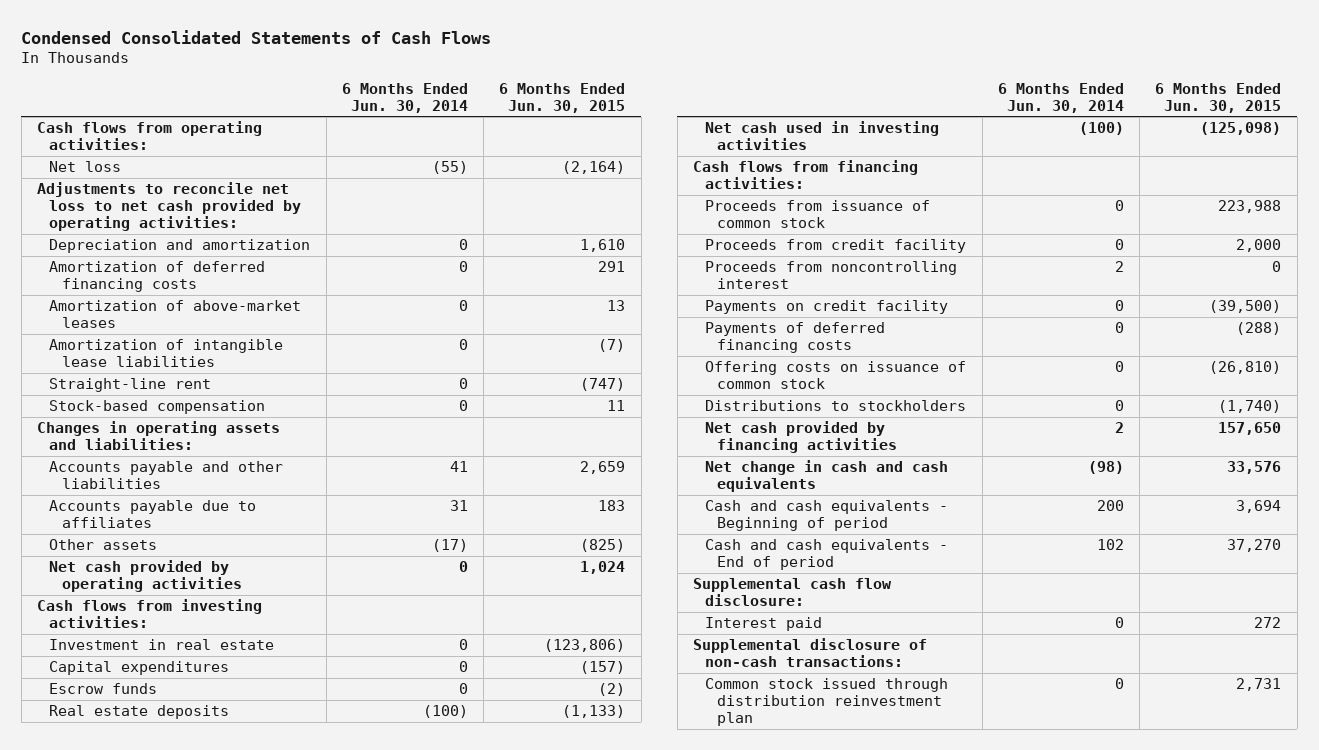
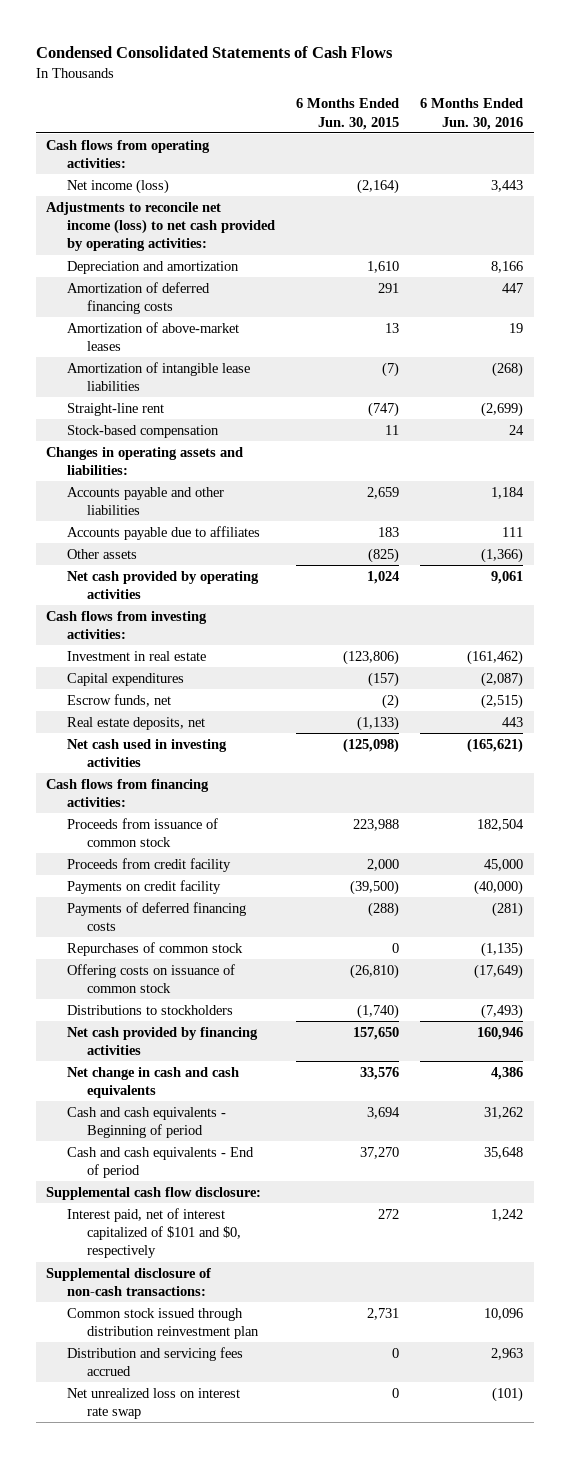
- | 6 Months Ended Jun. 30, 2014 | 6 Months Ended Jun. 30, 2015
+ | 6 Months Ended Jun. 30, 2015 | 6 Months Ended Jun. 30, 2016
- Net loss | (55) | (2,164)
- Adjustments to reconcile net loss to net cash provided by operating activities:
+ Net income (loss) | (2,164) | 3,443
+ Adjustments to reconcile net income (loss) to net cash provided by operating activities:
- Escrow funds | 0 | (2)
- Real estate deposits | (100) | (1,133)
+ Escrow funds, net | (2) | (2,515)
+ Real estate deposits, net | (1,133) | 443
- Proceeds from noncontrolling interest | 2 | 0
+ Repurchases of common stock | 0 | (1,135)
- Interest paid | 0 | 272
+ Interest paid, net of interest capitalized of $101 and $0, respectively | 272 | 1,242
+ Distribution and servicing fees accrued | 0 | 2,963
+ Net unrealized loss on interest rate swap | 0 | (101)

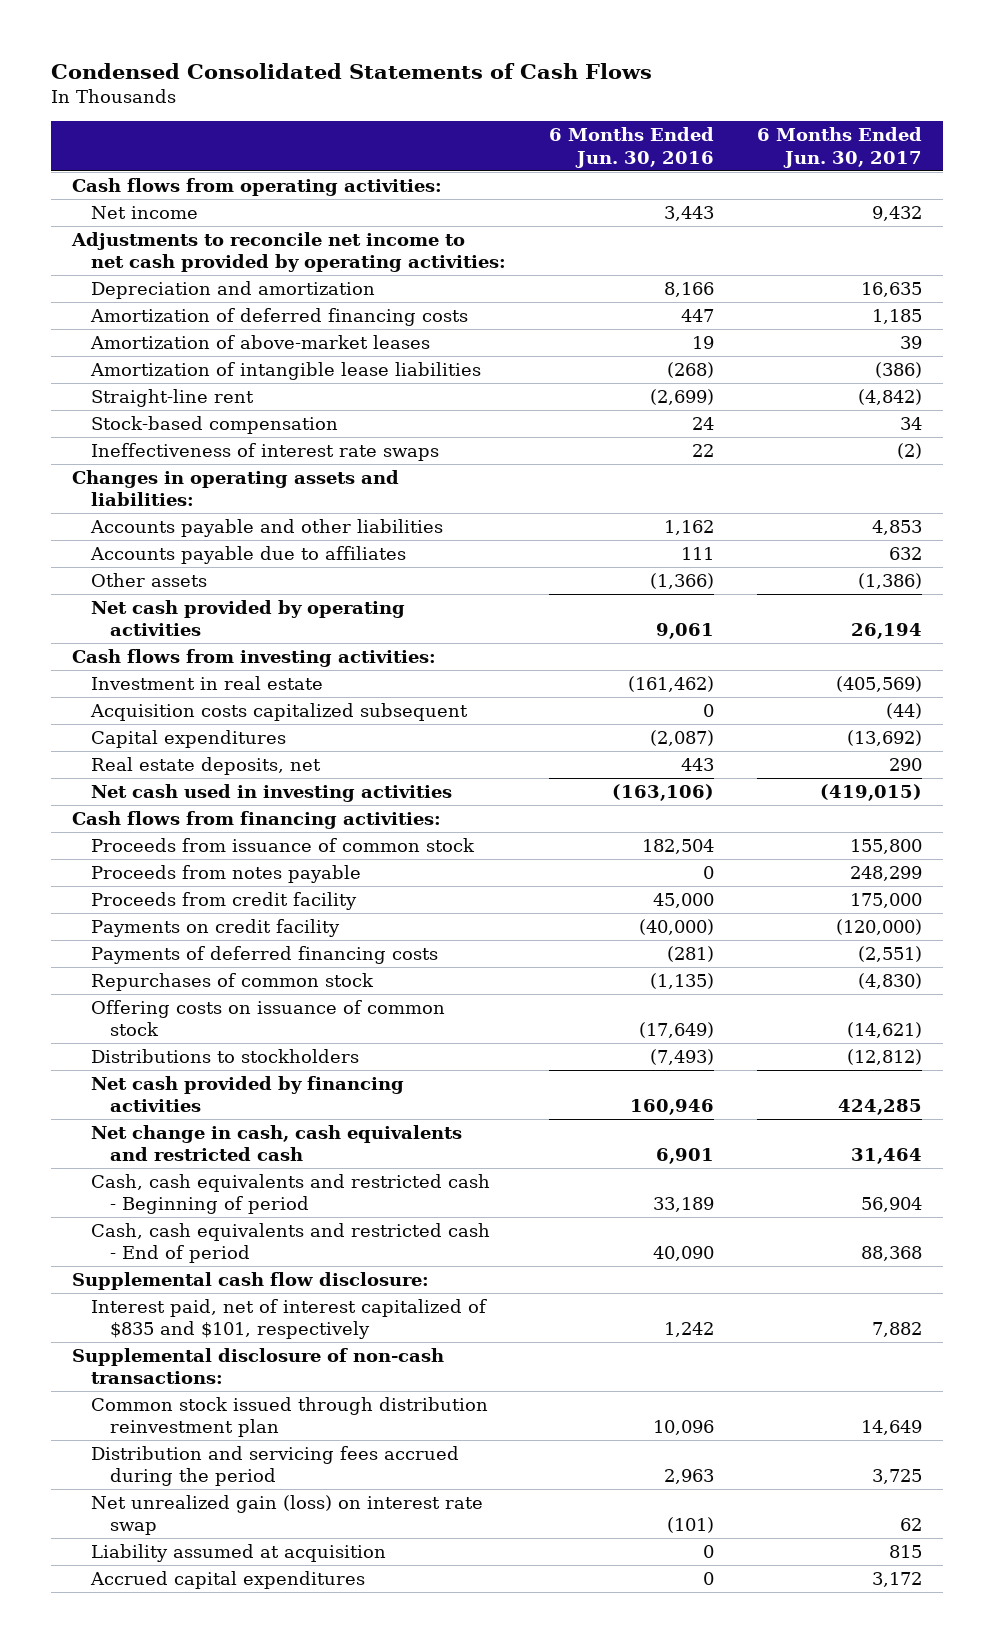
- | 6 Months Ended Jun. 30, 2015 | 6 Months Ended Jun. 30, 2016
+ | 6 Months Ended Jun. 30, 2016 | 6 Months Ended Jun. 30, 2017
- Net income (loss) | (2,164) | 3,443
- Adjustments to reconcile net income (loss) to net cash provided by operating activities:
+ Net income | 3,443 | 9,432
+ Adjustments to reconcile net income to net cash provided by operating activities:
+ Ineffectiveness of interest rate swaps | 22 | (2)
- Accounts payable and other liabilities | 2,659 | 1,184
+ Accounts payable and other liabilities | 1,162 | 4,853
+ Acquisition costs capitalized subsequent | 0 | (44)
- Escrow funds, net | (2) | (2,515)
- Net cash used in investing activities | (125,098) | (165,621)
+ Net cash used in investing activities | (163,106) | (419,015)
+ Proceeds from notes payable | 0 | 248,299
- Net change in cash and cash equivalents | 33,576 | 4,386
- Cash and cash equivalents - Beginning of period | 3,694 | 31,262
- Cash and cash equivalents - End of period | 37,270 | 35,648
+ Net change in cash, cash equivalents and restricted cash | 6,901 | 31,464
+ Cash, cash equivalents and restricted cash - Beginning of period | 33,189 | 56,904
+ Cash, cash equivalents and restricted cash - End of period | 40,090 | 88,368
- Interest paid, net of interest capitalized of $101 and $0, respectively | 272 | 1,242
+ Interest paid, net of interest capitalized of $835 and $101, respectively | 1,242 | 7,882
- Distribution and servicing fees accrued | 0 | 2,963
- Net unrealized loss on interest rate swap | 0 | (101)
+ Distribution and servicing fees accrued during the period | 2,963 | 3,725
+ Net unrealized gain (loss) on interest rate swap | (101) | 62
+ Liability assumed at acquisition | 0 | 815
+ Accrued capital expenditures | 0 | 3,172

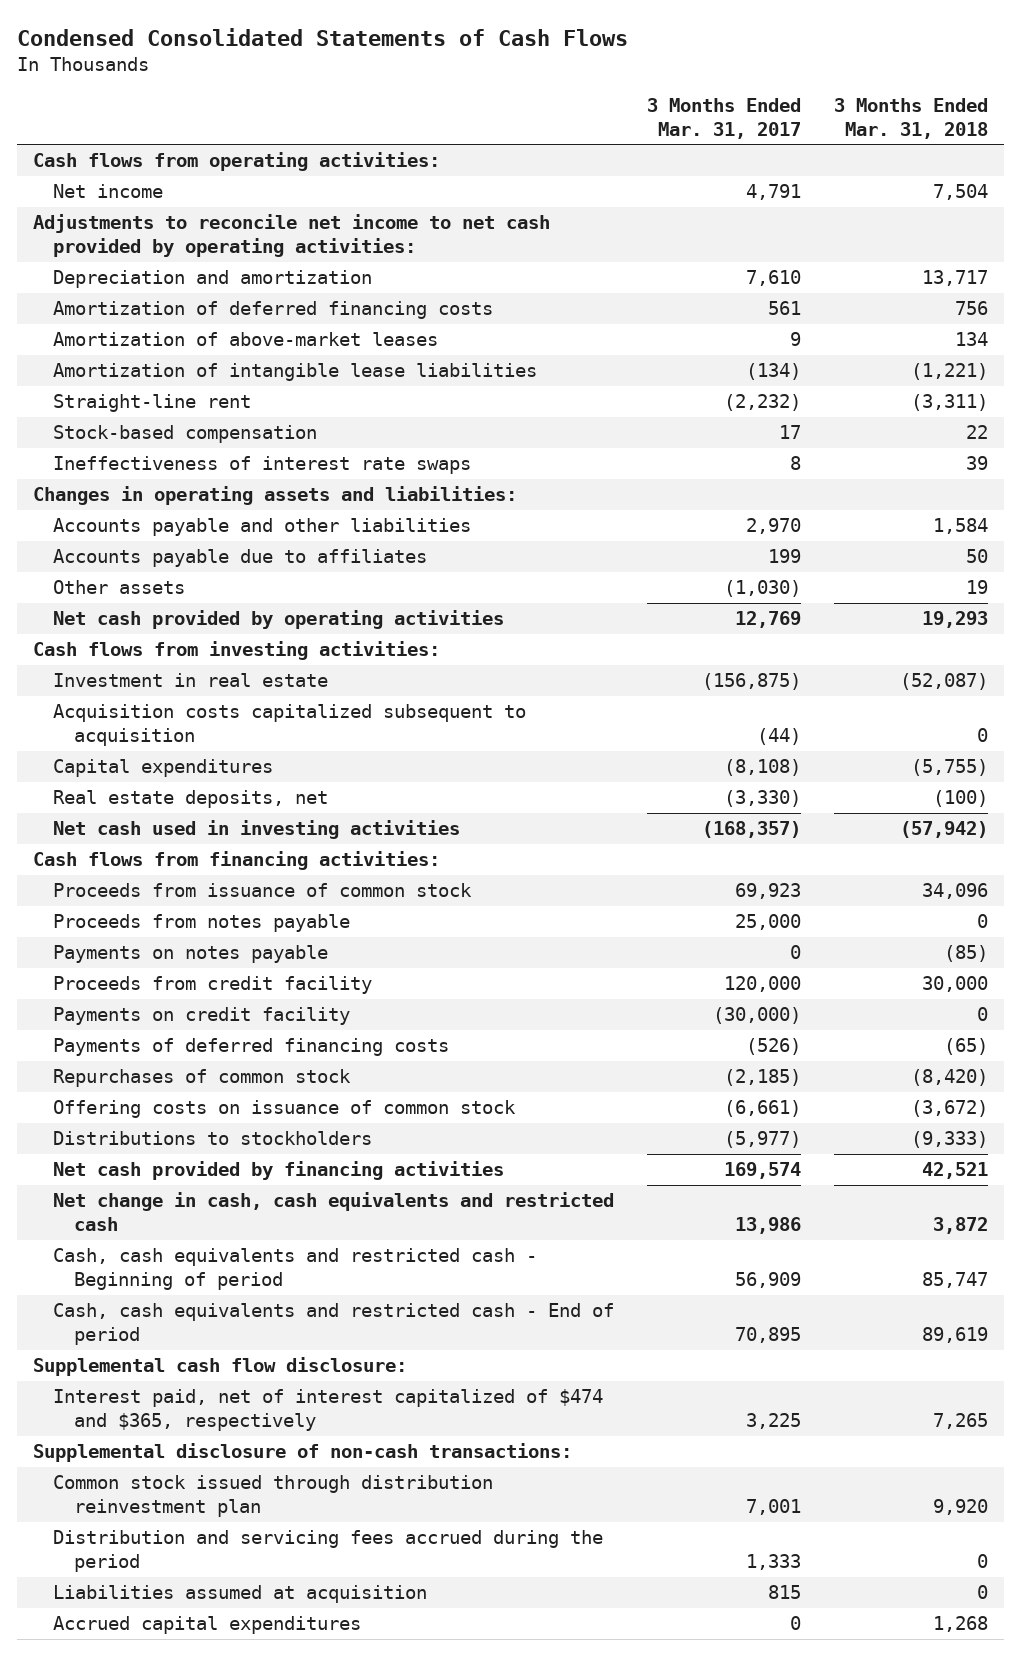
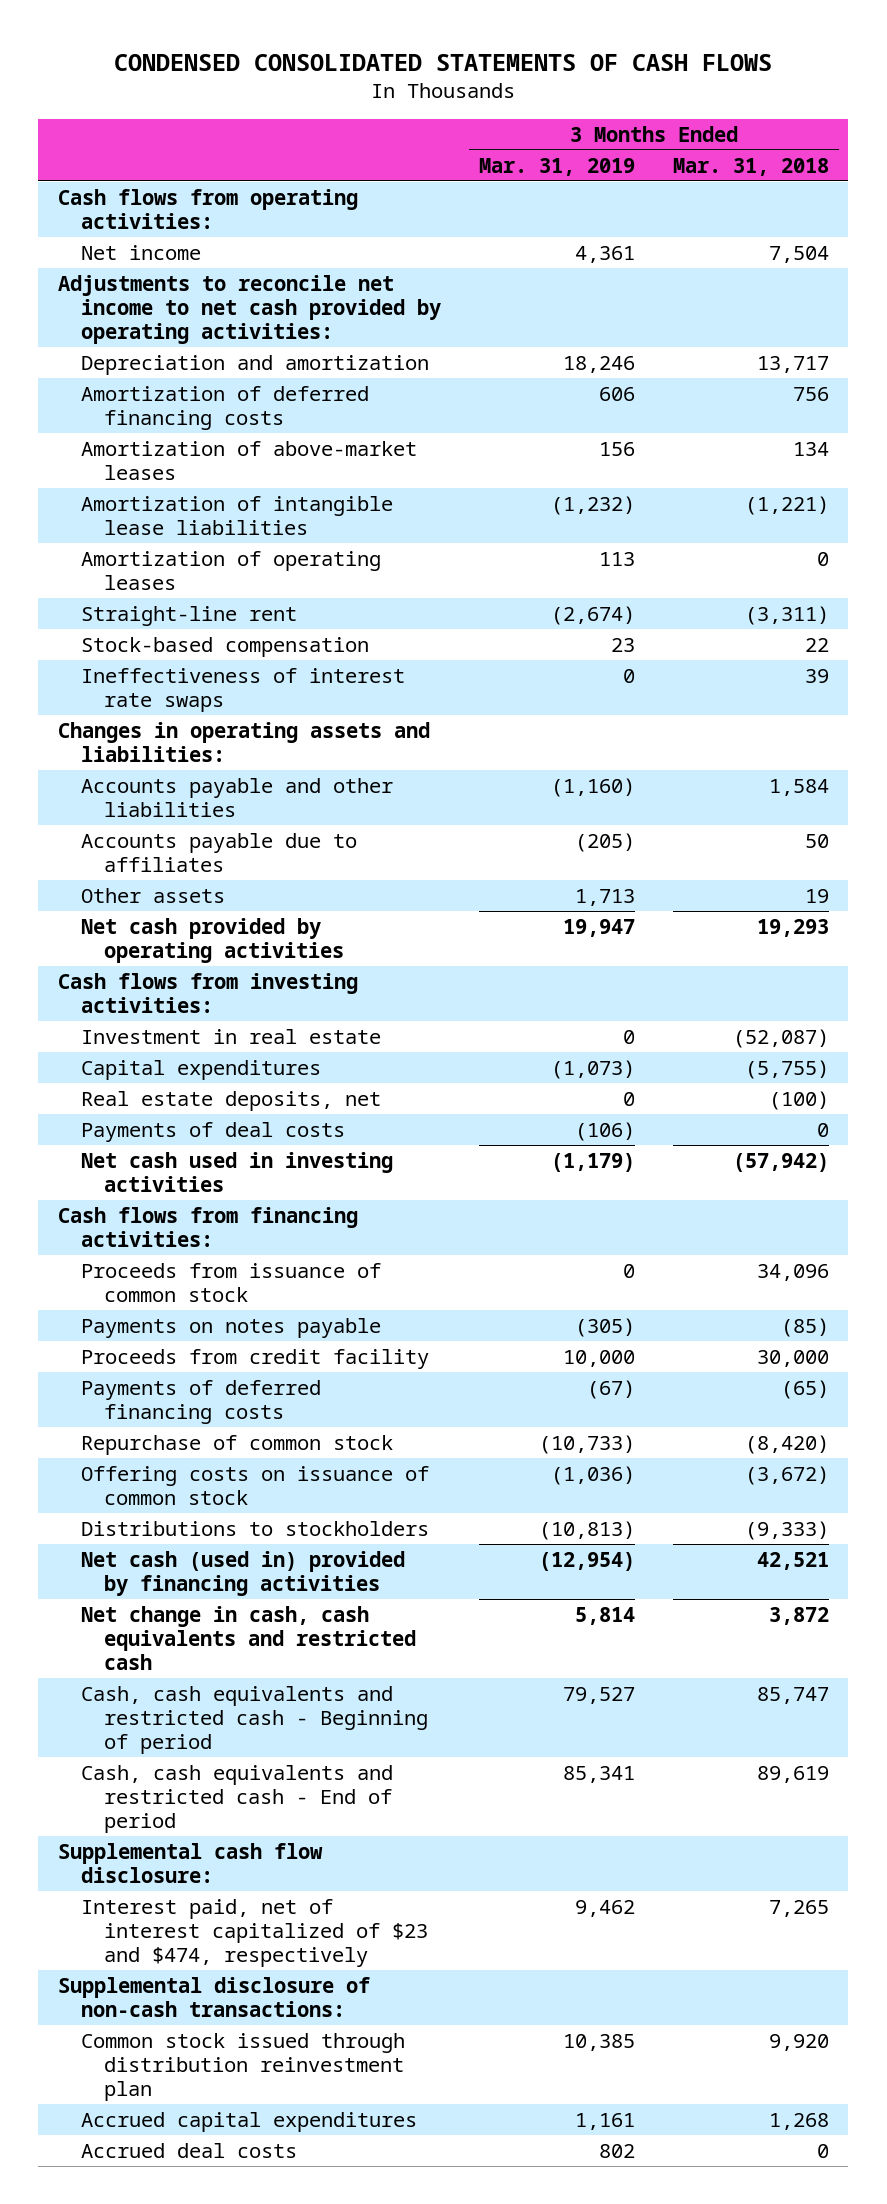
- Condensed Consolidated Statements of Cash Flows
+ CONDENSED CONSOLIDATED STATEMENTS OF CASH FLOWS
- | 3 Months Ended Mar. 31, 2017 | 3 Months Ended Mar. 31, 2018
+ | 3 Months Ended Mar. 31, 2019 | 3 Months Ended Mar. 31, 2018
+ Amortization of operating leases | 113 | 0
- Acquisition costs capitalized subsequent to acquisition | (44) | 0
+ Payments of deal costs | (106) | 0
- Proceeds from notes payable | 25,000 | 0
- Payments on credit facility | (30,000) | 0
- Repurchases of common stock | (2,185) | (8,420)
+ Repurchase of common stock | (10,733) | (8,420)
- Net cash provided by financing activities | 169,574 | 42,521
+ Net cash (used in) provided by financing activities | (12,954) | 42,521
- Interest paid, net of interest capitalized of $474 and $365, respectively | 3,225 | 7,265
+ Interest paid, net of interest capitalized of $23 and $474, respectively | 9,462 | 7,265
- Distribution and servicing fees accrued during the period | 1,333 | 0
- Liabilities assumed at acquisition | 815 | 0
+ Accrued deal costs | 802 | 0

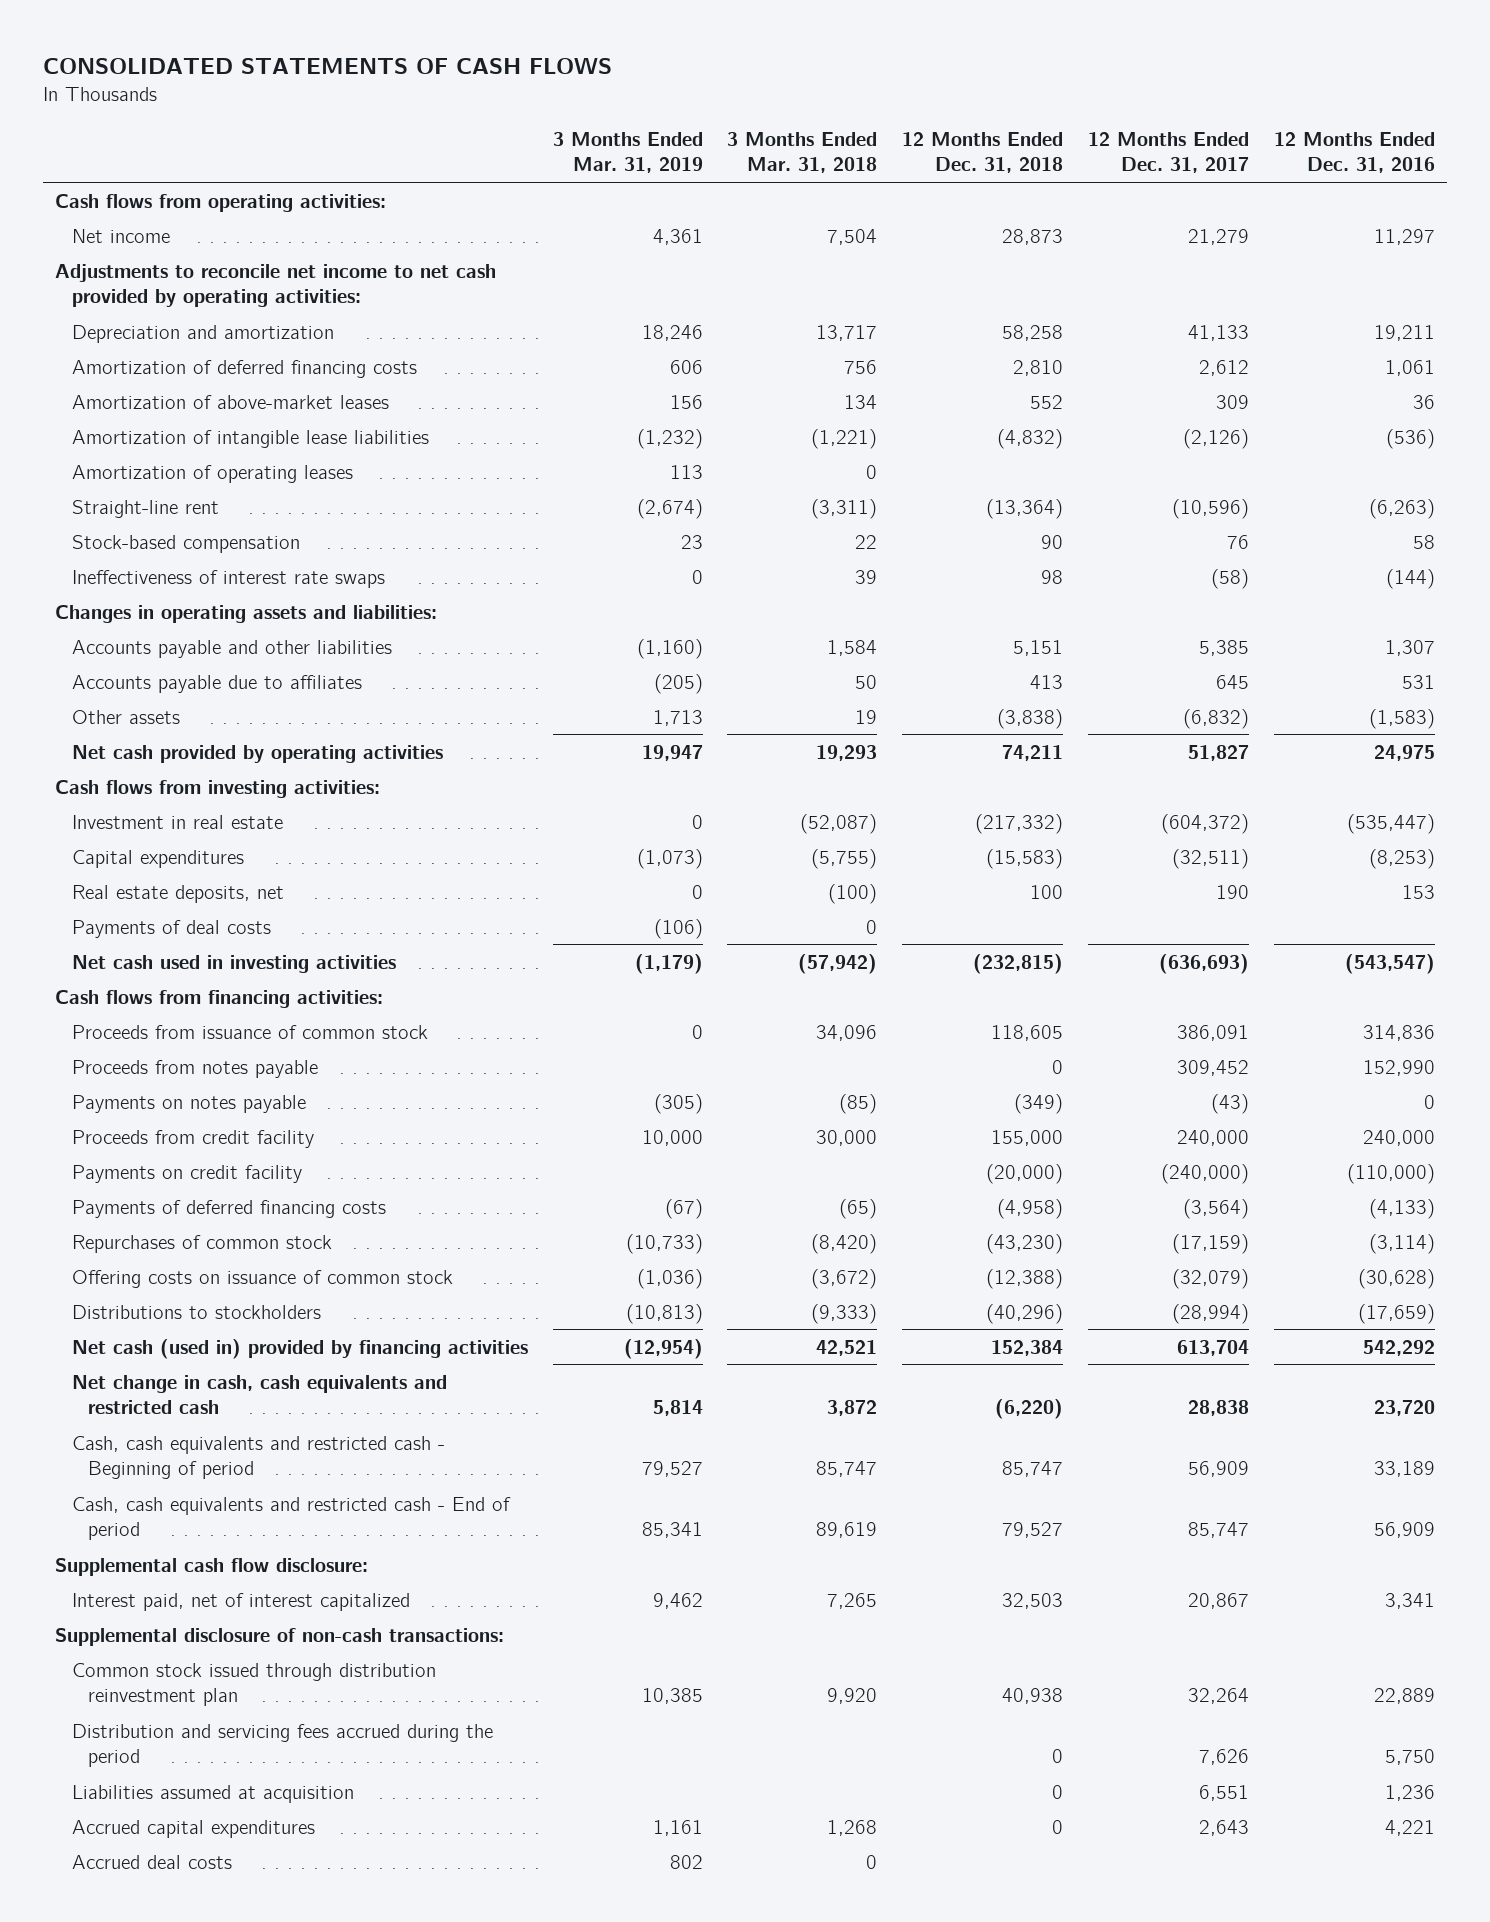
- CONDENSED CONSOLIDATED STATEMENTS OF CASH FLOWS
+ CONSOLIDATED STATEMENTS OF CASH FLOWS
- | 3 Months Ended Mar. 31, 2019 | 3 Months Ended Mar. 31, 2018
+ | 3 Months Ended Mar. 31, 2019 | 3 Months Ended Mar. 31, 2018 | 12 Months Ended Dec. 31, 2018 | 12 Months Ended Dec. 31, 2017 | 12 Months Ended Dec. 31, 2016
+ Proceeds from notes payable | | | 0 | 309,452 | 152,990
+ Payments on credit facility | | | (20,000) | (240,000) | (110,000)
- Repurchase of common stock | (10,733) | (8,420)
+ Repurchases of common stock | (10,733) | (8,420) | (43,230) | (17,159) | (3,114)
- Interest paid, net of interest capitalized of $23 and $474, respectively | 9,462 | 7,265
+ Interest paid, net of interest capitalized | 9,462 | 7,265 | 32,503 | 20,867 | 3,341
+ Distribution and servicing fees accrued during the period | | | 0 | 7,626 | 5,750
+ Liabilities assumed at acquisition | | | 0 | 6,551 | 1,236

